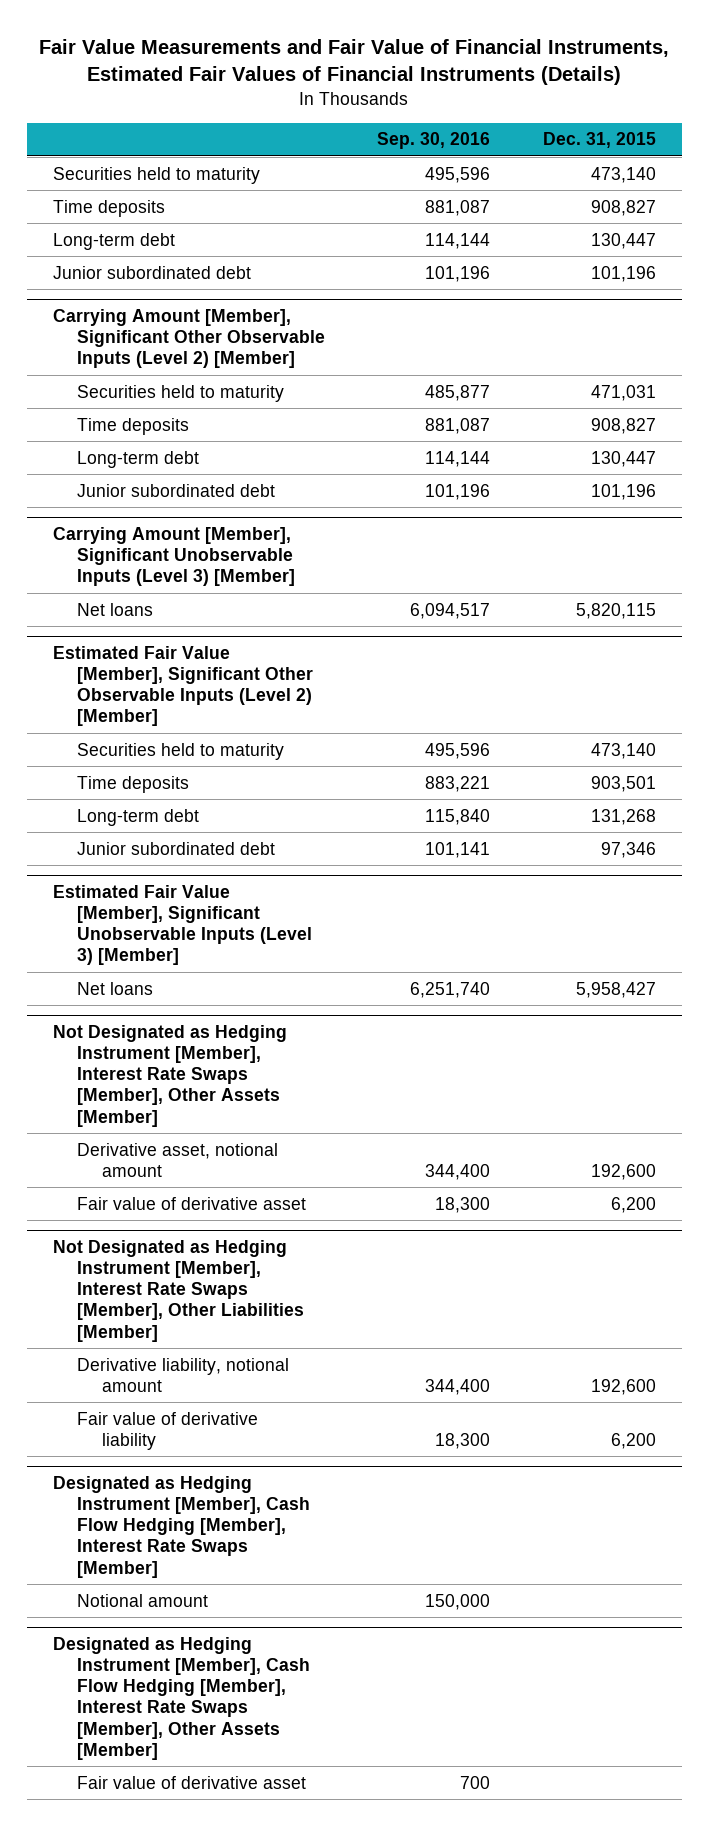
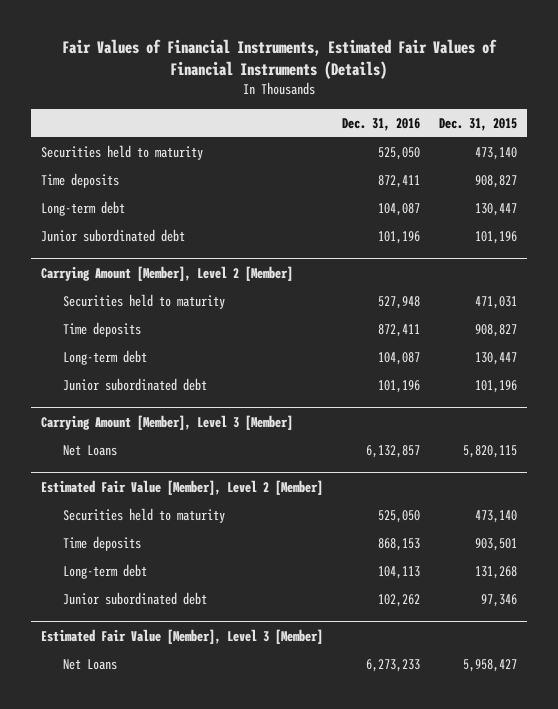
- Fair Value Measurements and Fair Value of Financial Instruments, Estimated Fair Values of Financial Instruments (Details)
+ Fair Values of Financial Instruments, Estimated Fair Values of Financial Instruments (Details)
- | Sep. 30, 2016 | Dec. 31, 2015
+ | Dec. 31, 2016 | Dec. 31, 2015
- Carrying Amount [Member], Significant Other Observable Inputs (Level 2) [Member]
+ Carrying Amount [Member], Level 2 [Member]
- Carrying Amount [Member], Significant Unobservable Inputs (Level 3) [Member]
- Net loans | 6,094,517 | 5,820,115
- Estimated Fair Value [Member], Significant Other Observable Inputs (Level 2) [Member]
+ Carrying Amount [Member], Level 3 [Member]
+ Net Loans | 6,132,857 | 5,820,115
+ Estimated Fair Value [Member], Level 2 [Member]
- Estimated Fair Value [Member], Significant Unobservable Inputs (Level 3) [Member]
- Net loans | 6,251,740 | 5,958,427
- Not Designated as Hedging Instrument [Member], Interest Rate Swaps [Member], Other Assets [Member]
- Derivative asset, notional amount | 344,400 | 192,600
- Fair value of derivative asset | 18,300 | 6,200
- Not Designated as Hedging Instrument [Member], Interest Rate Swaps [Member], Other Liabilities [Member]
- Derivative liability, notional amount | 344,400 | 192,600
- Fair value of derivative liability | 18,300 | 6,200
- Designated as Hedging Instrument [Member], Cash Flow Hedging [Member], Interest Rate Swaps [Member]
- Notional amount | 150,000 |
- Designated as Hedging Instrument [Member], Cash Flow Hedging [Member], Interest Rate Swaps [Member], Other Assets [Member]
- Fair value of derivative asset | 700 |
+ Estimated Fair Value [Member], Level 3 [Member]
+ Net Loans | 6,273,233 | 5,958,427

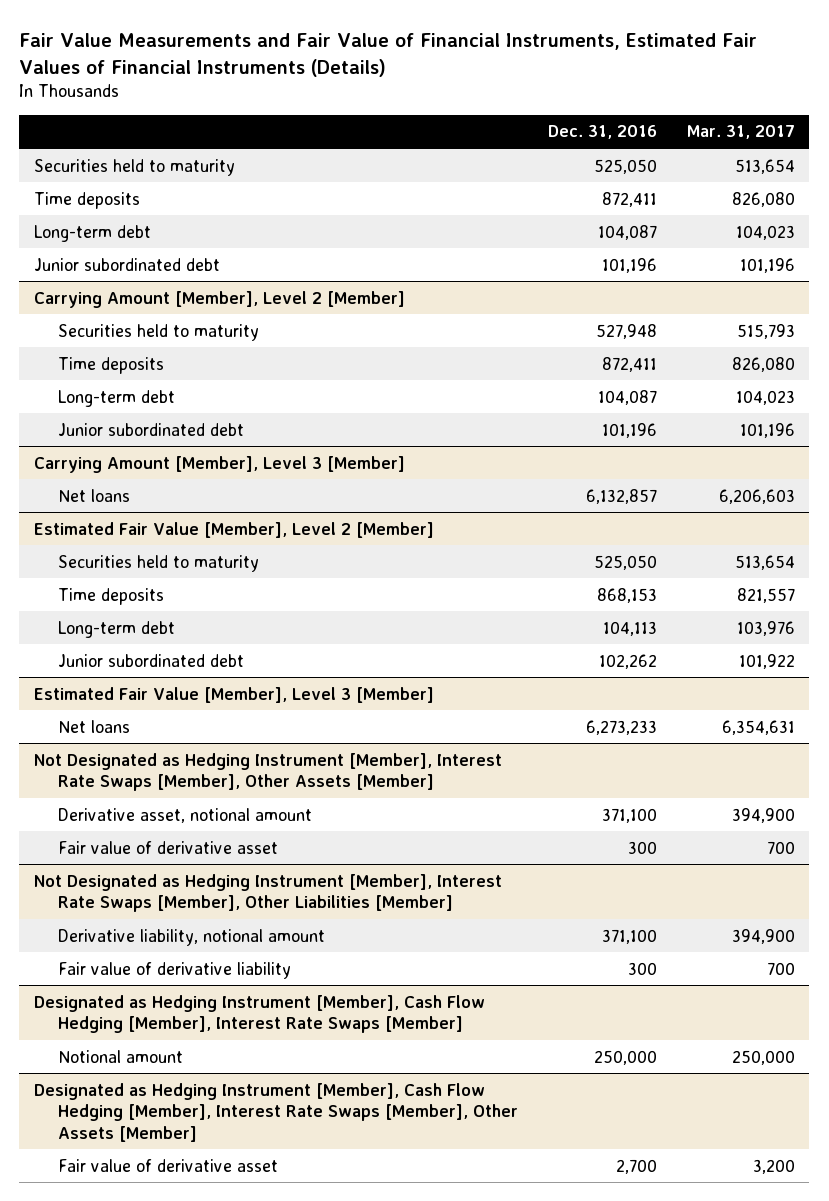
- Fair Values of Financial Instruments, Estimated Fair Values of Financial Instruments (Details)
+ Fair Value Measurements and Fair Value of Financial Instruments, Estimated Fair Values of Financial Instruments (Details)
- | Dec. 31, 2016 | Dec. 31, 2015
+ | Dec. 31, 2016 | Mar. 31, 2017
@ Carrying Amount [Member], Level 3 [Member]
- Net Loans | 6,132,857 | 5,820,115
+ Net loans | 6,132,857 | 6,206,603
@ Estimated Fair Value [Member], Level 3 [Member]
- Net Loans | 6,273,233 | 5,958,427
+ Net loans | 6,273,233 | 6,354,631
+ Not Designated as Hedging Instrument [Member], Interest Rate Swaps [Member], Other Assets [Member]
+ Derivative asset, notional amount | 371,100 | 394,900
+ Fair value of derivative asset | 300 | 700
+ Not Designated as Hedging Instrument [Member], Interest Rate Swaps [Member], Other Liabilities [Member]
+ Derivative liability, notional amount | 371,100 | 394,900
+ Fair value of derivative liability | 300 | 700
+ Designated as Hedging Instrument [Member], Cash Flow Hedging [Member], Interest Rate Swaps [Member]
+ Notional amount | 250,000 | 250,000
+ Designated as Hedging Instrument [Member], Cash Flow Hedging [Member], Interest Rate Swaps [Member], Other Assets [Member]
+ Fair value of derivative asset | 2,700 | 3,200

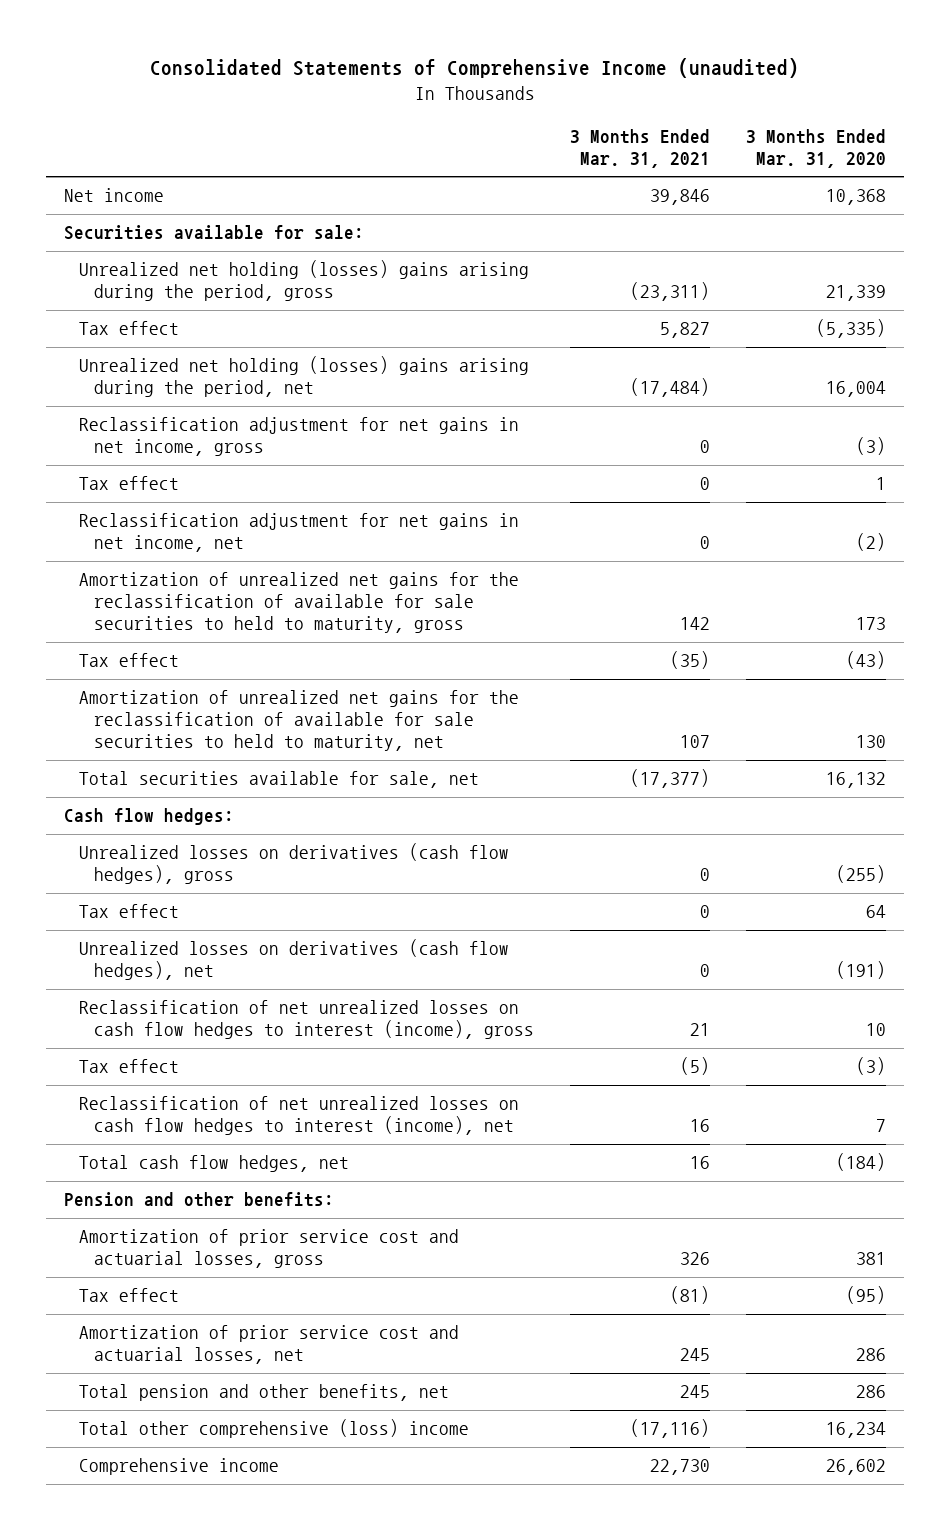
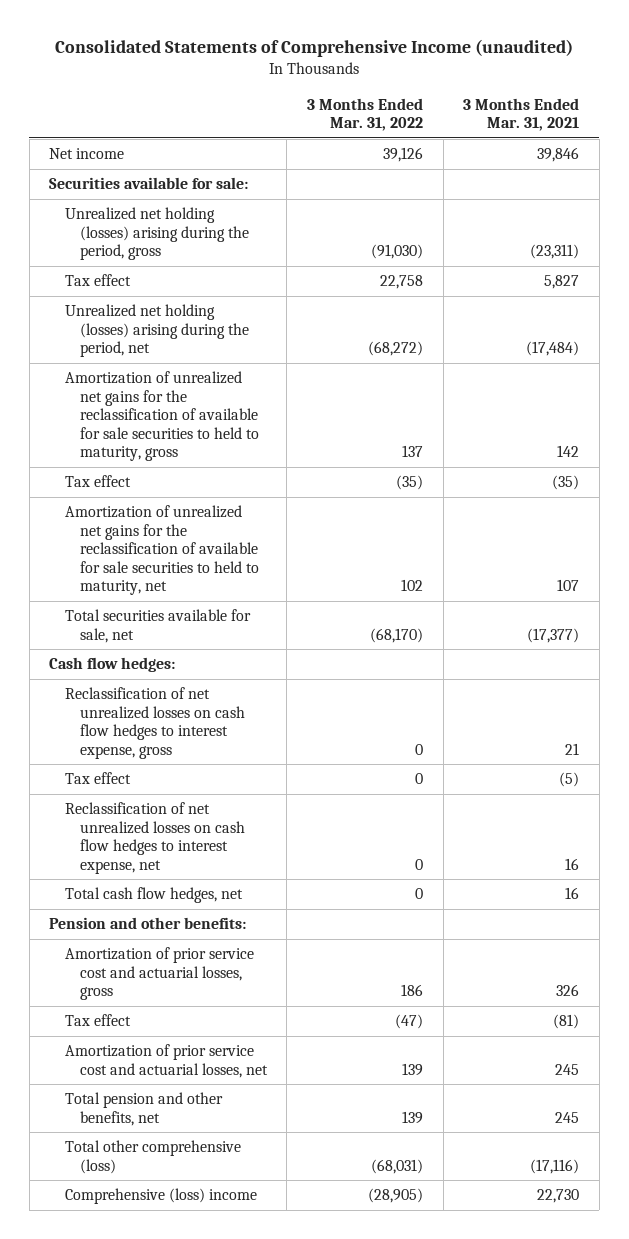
- | 3 Months Ended Mar. 31, 2021 | 3 Months Ended Mar. 31, 2020
+ | 3 Months Ended Mar. 31, 2022 | 3 Months Ended Mar. 31, 2021
- Unrealized net holding (losses) gains arising during the period, gross | (23,311) | 21,339
+ Unrealized net holding (losses) arising during the period, gross | (91,030) | (23,311)
- Unrealized net holding (losses) gains arising during the period, net | (17,484) | 16,004
- Reclassification adjustment for net gains in net income, gross | 0 | (3)
- Tax effect | 0 | 1
- Reclassification adjustment for net gains in net income, net | 0 | (2)
+ Unrealized net holding (losses) arising during the period, net | (68,272) | (17,484)
- Unrealized losses on derivatives (cash flow hedges), gross | 0 | (255)
- Tax effect | 0 | 64
- Unrealized losses on derivatives (cash flow hedges), net | 0 | (191)
- Reclassification of net unrealized losses on cash flow hedges to interest (income), gross | 21 | 10
+ Reclassification of net unrealized losses on cash flow hedges to interest expense, gross | 0 | 21
- Reclassification of net unrealized losses on cash flow hedges to interest (income), net | 16 | 7
+ Reclassification of net unrealized losses on cash flow hedges to interest expense, net | 0 | 16
- Total other comprehensive (loss) income | (17,116) | 16,234
- Comprehensive income | 22,730 | 26,602
+ Total other comprehensive (loss) | (68,031) | (17,116)
+ Comprehensive (loss) income | (28,905) | 22,730

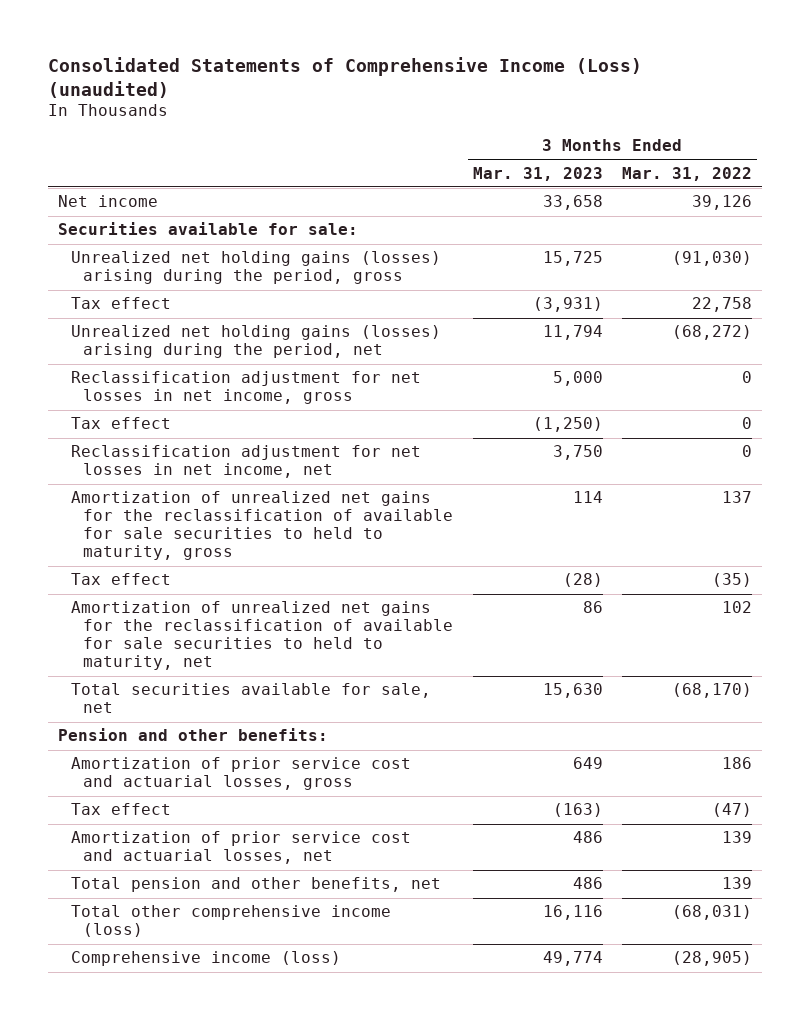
- Consolidated Statements of Comprehensive Income (unaudited)
+ Consolidated Statements of Comprehensive Income (Loss) (unaudited)
- | 3 Months Ended Mar. 31, 2022 | 3 Months Ended Mar. 31, 2021
+ | 3 Months Ended Mar. 31, 2023 | 3 Months Ended Mar. 31, 2022
- Unrealized net holding (losses) arising during the period, gross | (91,030) | (23,311)
+ Unrealized net holding gains (losses) arising during the period, gross | 15,725 | (91,030)
- Unrealized net holding (losses) arising during the period, net | (68,272) | (17,484)
+ Unrealized net holding gains (losses) arising during the period, net | 11,794 | (68,272)
+ Reclassification adjustment for net losses in net income, gross | 5,000 | 0
moved up: Tax effect | (1,250) | 0
+ Reclassification adjustment for net losses in net income, net | 3,750 | 0
- Cash flow hedges:
- Reclassification of net unrealized losses on cash flow hedges to interest expense, gross | 0 | 21
- Reclassification of net unrealized losses on cash flow hedges to interest expense, net | 0 | 16
- Total cash flow hedges, net | 0 | 16
- Total other comprehensive (loss) | (68,031) | (17,116)
- Comprehensive (loss) income | (28,905) | 22,730
+ Total other comprehensive income (loss) | 16,116 | (68,031)
+ Comprehensive income (loss) | 49,774 | (28,905)

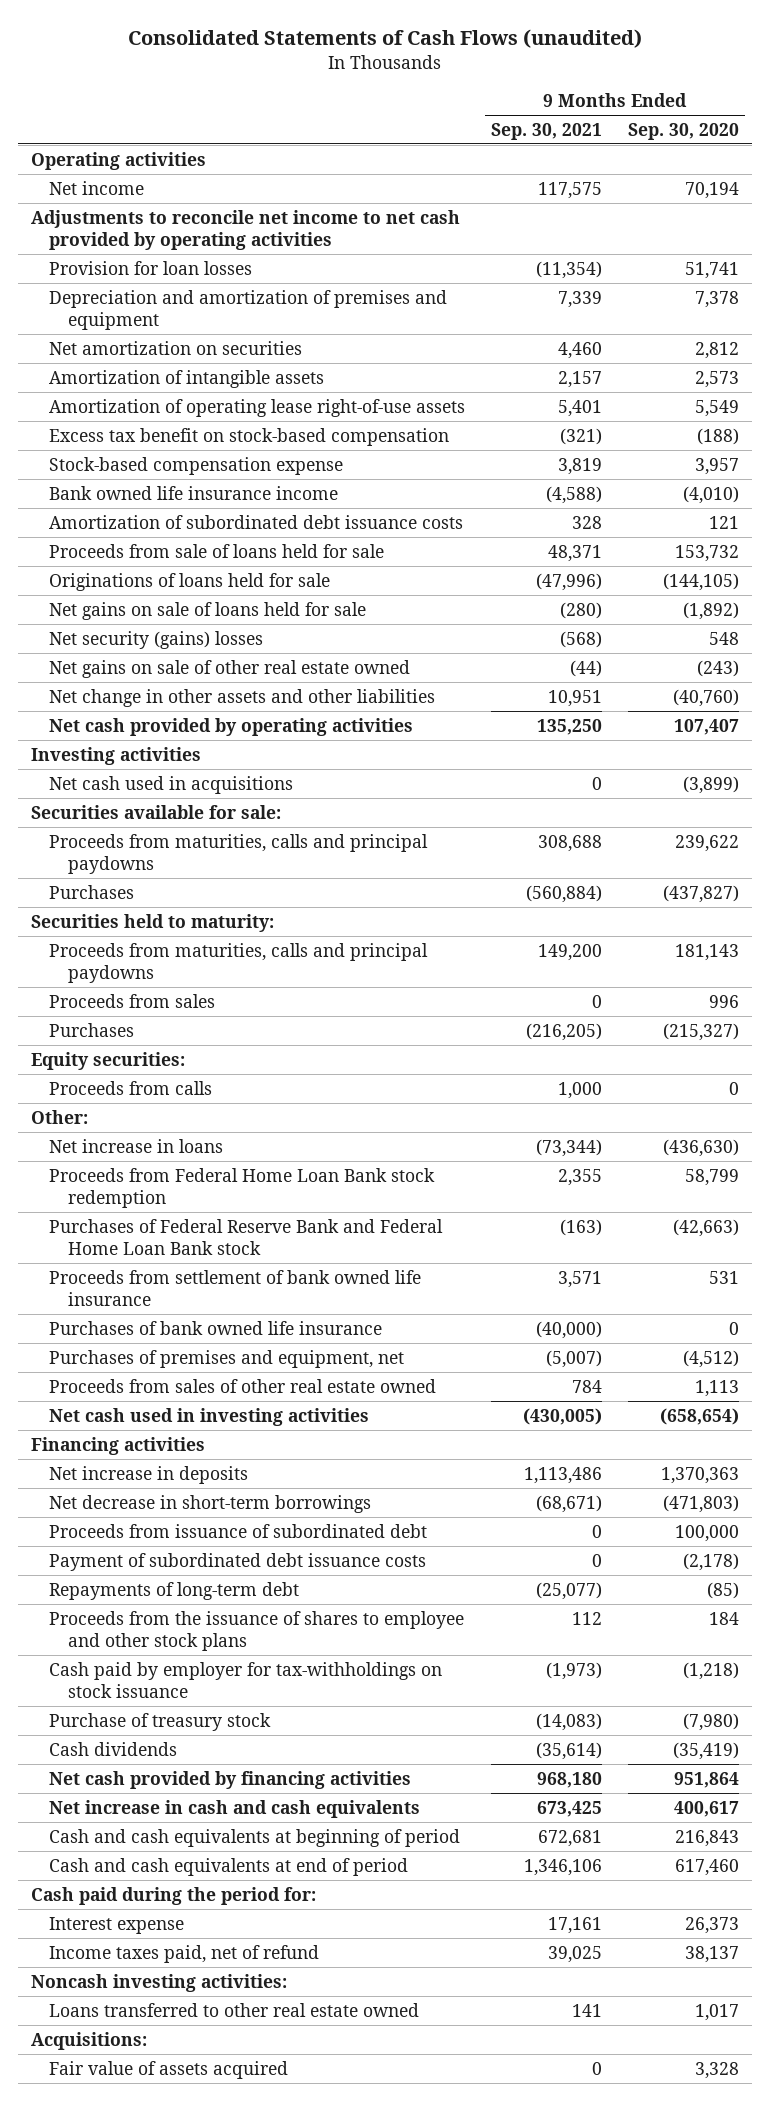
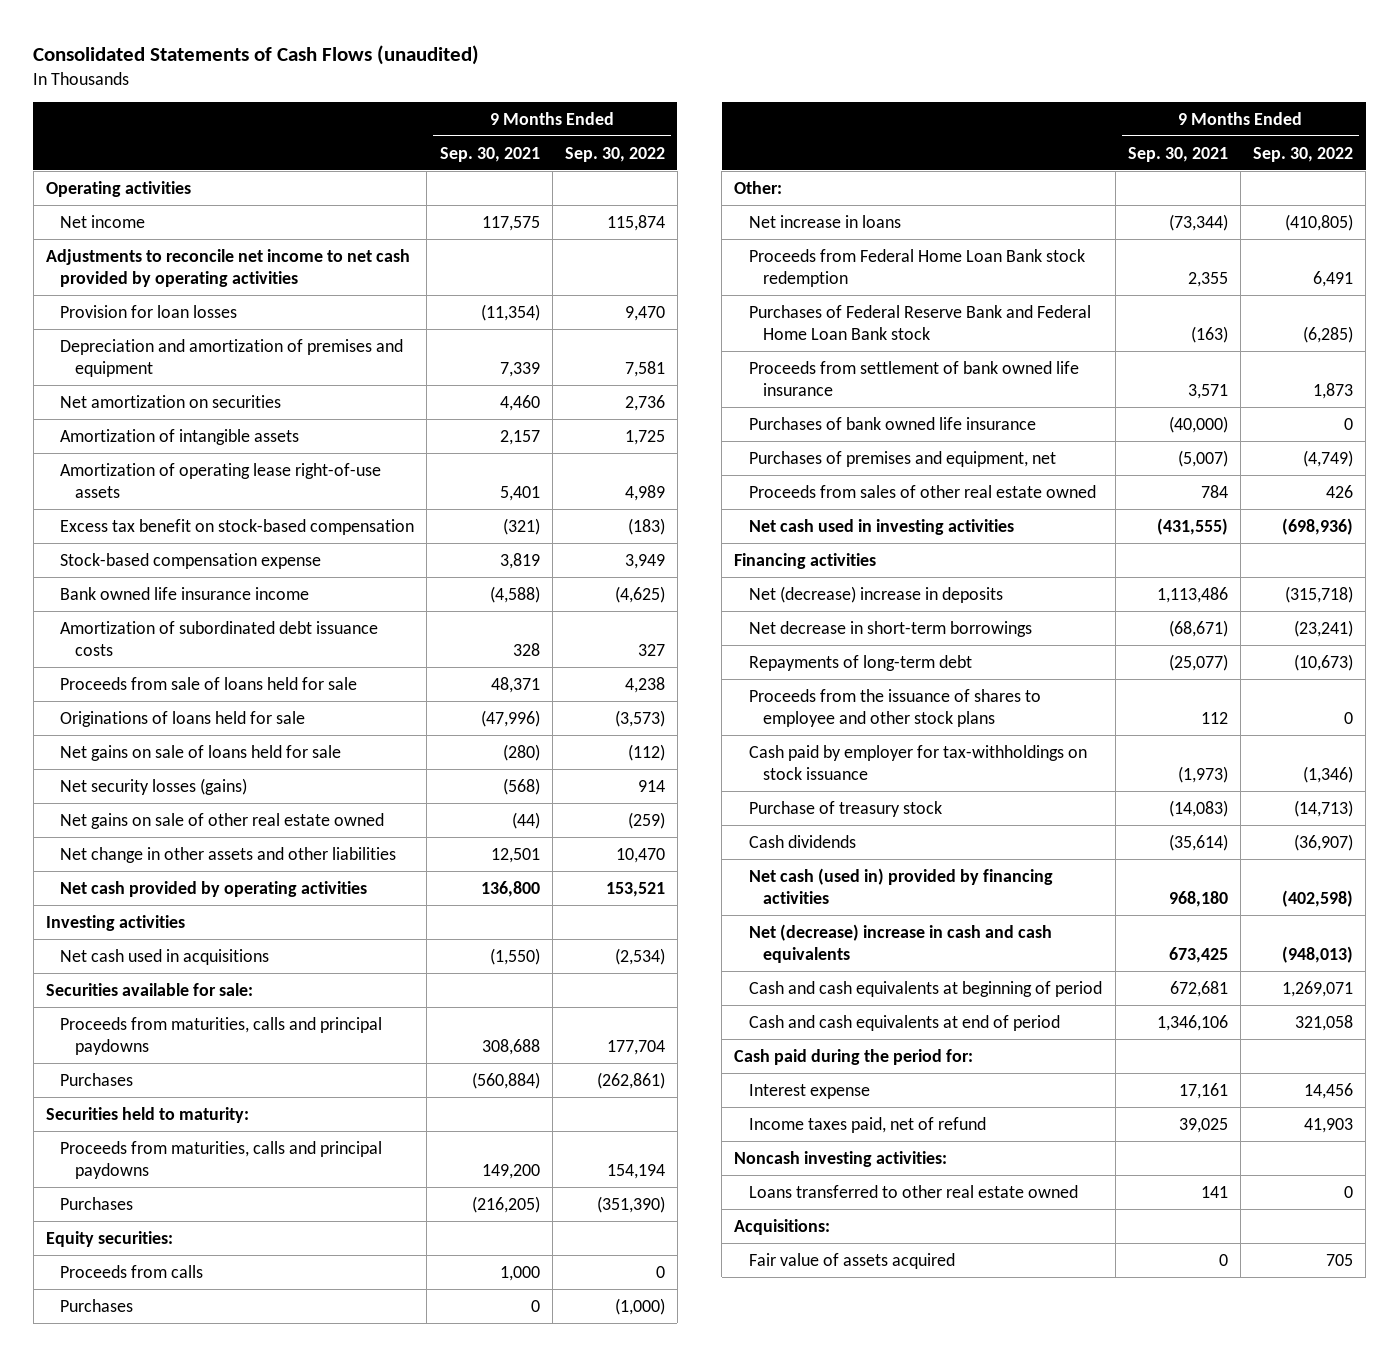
- | 9 Months Ended Sep. 30, 2021 | 9 Months Ended Sep. 30, 2020
+ | 9 Months Ended Sep. 30, 2021 | 9 Months Ended Sep. 30, 2022
- Net security (gains) losses | (568) | 548
+ Net security losses (gains) | (568) | 914
- Net change in other assets and other liabilities | 10,951 | (40,760)
- Net cash provided by operating activities | 135,250 | 107,407
+ Net change in other assets and other liabilities | 12,501 | 10,470
+ Net cash provided by operating activities | 136,800 | 153,521
- Net cash used in acquisitions | 0 | (3,899)
+ Net cash used in acquisitions | (1,550) | (2,534)
- Proceeds from sales | 0 | 996
+ Purchases | 0 | (1,000)
- Net cash used in investing activities | (430,005) | (658,654)
+ Net cash used in investing activities | (431,555) | (698,936)
- Net increase in deposits | 1,113,486 | 1,370,363
+ Net (decrease) increase in deposits | 1,113,486 | (315,718)
- Proceeds from issuance of subordinated debt | 0 | 100,000
- Payment of subordinated debt issuance costs | 0 | (2,178)
- Net cash provided by financing activities | 968,180 | 951,864
- Net increase in cash and cash equivalents | 673,425 | 400,617
+ Net cash (used in) provided by financing activities | 968,180 | (402,598)
+ Net (decrease) increase in cash and cash equivalents | 673,425 | (948,013)

